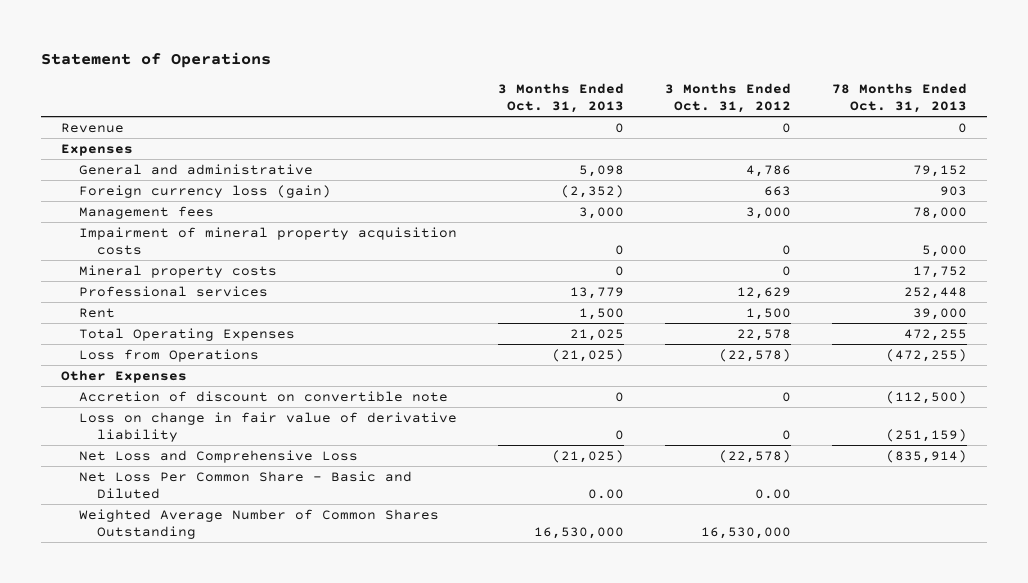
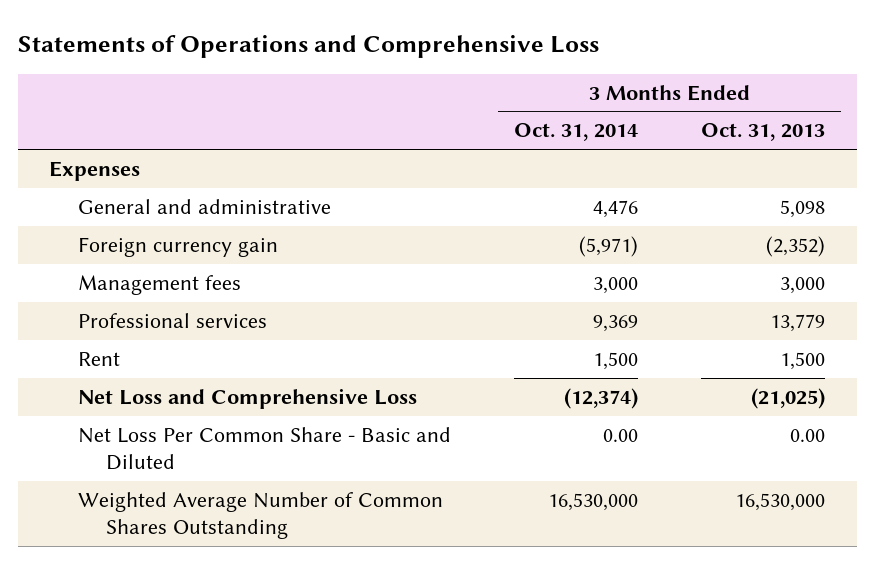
- Statement of Operations
+ Statements of Operations and Comprehensive Loss
- | 3 Months Ended Oct. 31, 2013 | 3 Months Ended Oct. 31, 2012 | 78 Months Ended Oct. 31, 2013
+ | 3 Months Ended Oct. 31, 2014 | 3 Months Ended Oct. 31, 2013
- Revenue | 0 | 0 | 0
- Foreign currency loss (gain) | (2,352) | 663 | 903
+ Foreign currency gain | (5,971) | (2,352)
- Impairment of mineral property acquisition costs | 0 | 0 | 5,000
- Mineral property costs | 0 | 0 | 17,752
- Total Operating Expenses | 21,025 | 22,578 | 472,255
- Loss from Operations | (21,025) | (22,578) | (472,255)
- Other Expenses
- Accretion of discount on convertible note | 0 | 0 | (112,500)
- Loss on change in fair value of derivative liability | 0 | 0 | (251,159)

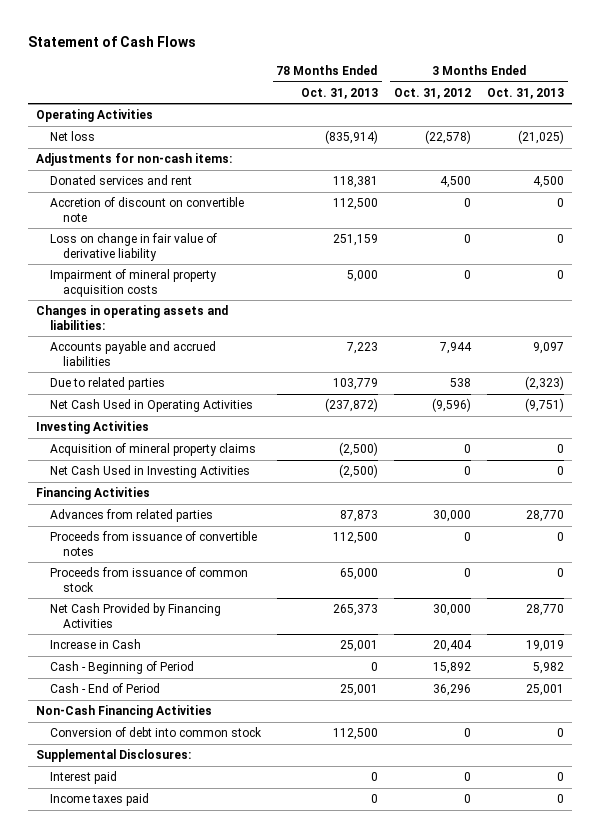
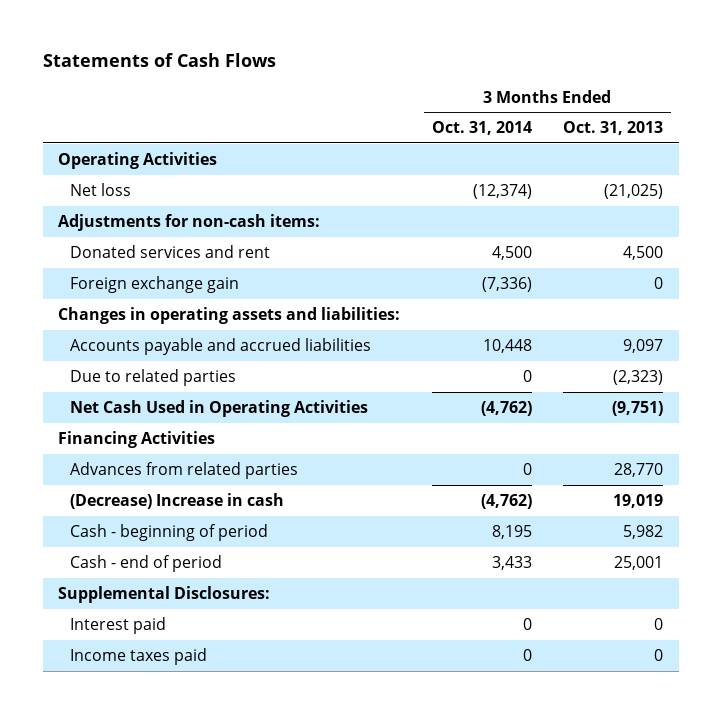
- Statement of Cash Flows
+ Statements of Cash Flows
- | 78 Months Ended Oct. 31, 2013 | 3 Months Ended Oct. 31, 2012 | 3 Months Ended Oct. 31, 2013
+ | 3 Months Ended Oct. 31, 2014 | 3 Months Ended Oct. 31, 2013
- Accretion of discount on convertible note | 112,500 | 0 | 0
- Loss on change in fair value of derivative liability | 251,159 | 0 | 0
- Impairment of mineral property acquisition costs | 5,000 | 0 | 0
+ Foreign exchange gain | (7,336) | 0
- Investing Activities
- Acquisition of mineral property claims | (2,500) | 0 | 0
- Net Cash Used in Investing Activities | (2,500) | 0 | 0
- Proceeds from issuance of convertible notes | 112,500 | 0 | 0
- Proceeds from issuance of common stock | 65,000 | 0 | 0
- Net Cash Provided by Financing Activities | 265,373 | 30,000 | 28,770
- Increase in Cash | 25,001 | 20,404 | 19,019
- Cash - Beginning of Period | 0 | 15,892 | 5,982
- Cash - End of Period | 25,001 | 36,296 | 25,001
- Non-Cash Financing Activities
- Conversion of debt into common stock | 112,500 | 0 | 0
+ (Decrease) Increase in cash | (4,762) | 19,019
+ Cash - beginning of period | 8,195 | 5,982
+ Cash - end of period | 3,433 | 25,001

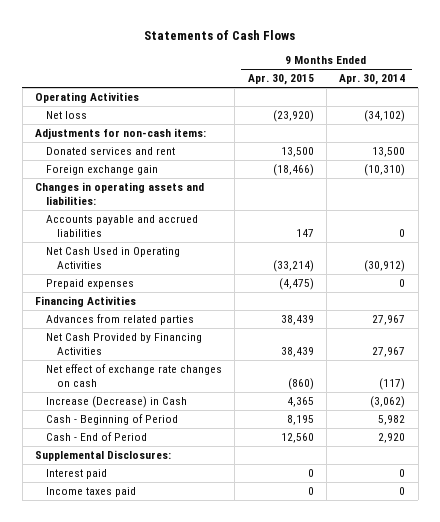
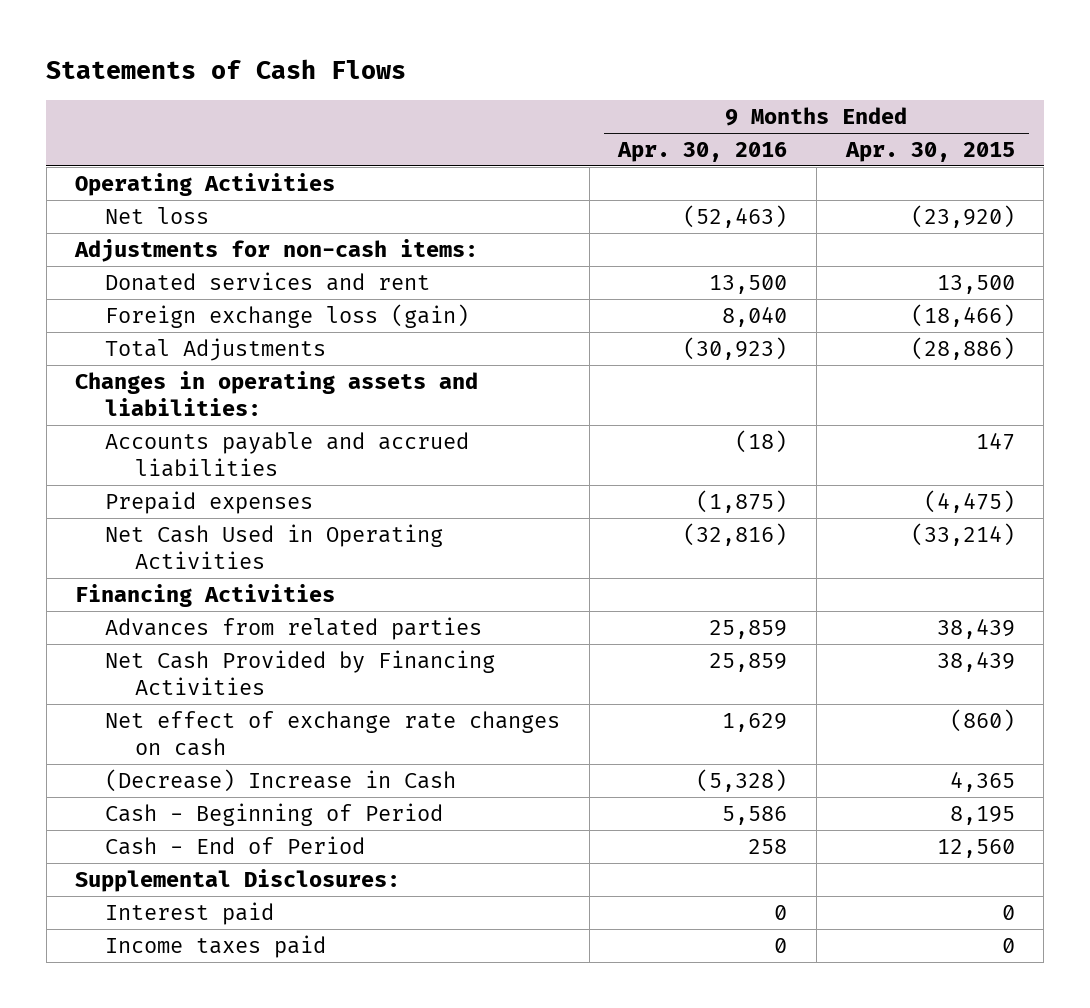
- | 9 Months Ended Apr. 30, 2015 | 9 Months Ended Apr. 30, 2014
+ | 9 Months Ended Apr. 30, 2016 | 9 Months Ended Apr. 30, 2015
- Foreign exchange gain | (18,466) | (10,310)
+ Foreign exchange loss (gain) | 8,040 | (18,466)
+ Total Adjustments | (30,923) | (28,886)
moved down: Net Cash Used in Operating Activities | (32,816) | (33,214)
- Increase (Decrease) in Cash | 4,365 | (3,062)
+ (Decrease) Increase in Cash | (5,328) | 4,365

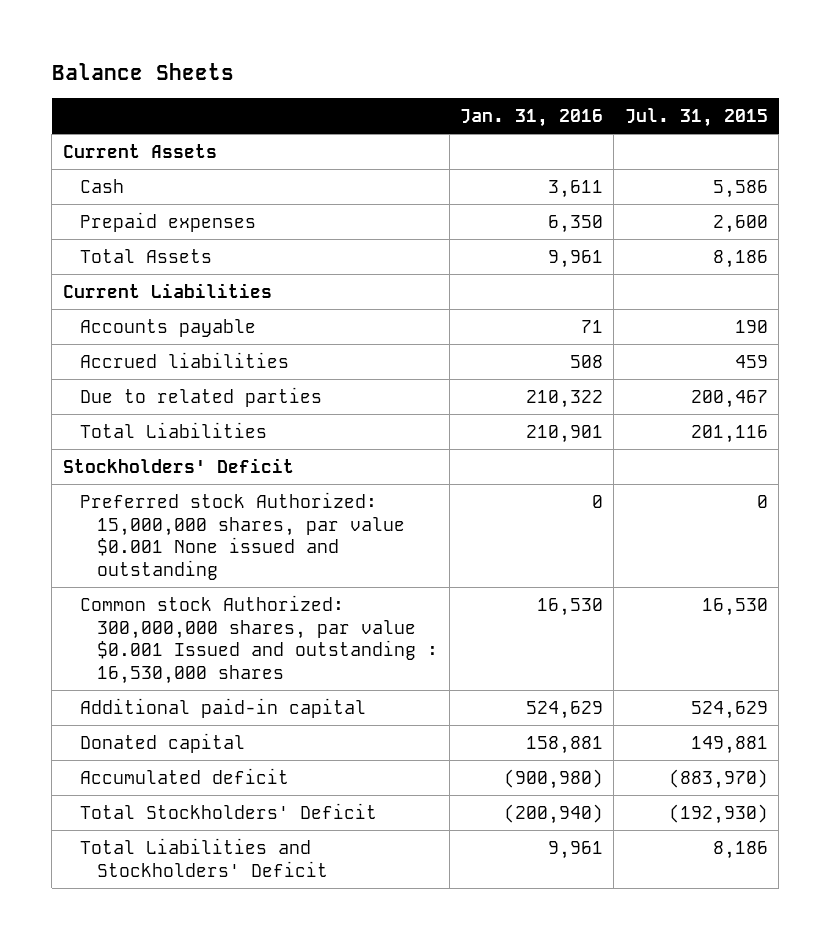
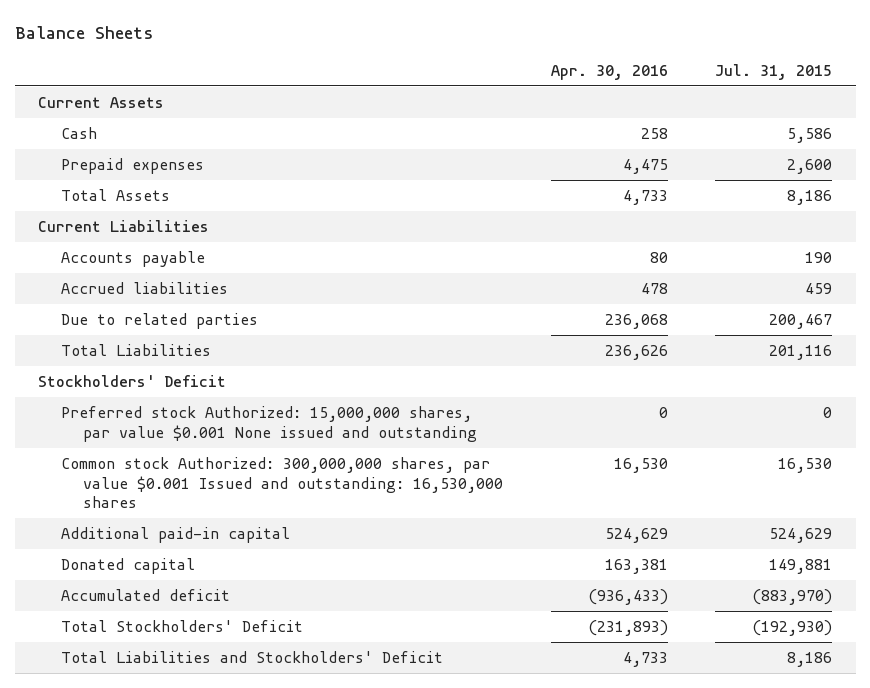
- | Jan. 31, 2016 | Jul. 31, 2015
+ | Apr. 30, 2016 | Jul. 31, 2015
- Common stock Authorized: 300,000,000 shares, par value $0.001 Issued and outstanding : 16,530,000 shares | 16,530 | 16,530
+ Common stock Authorized: 300,000,000 shares, par value $0.001 Issued and outstanding: 16,530,000 shares | 16,530 | 16,530

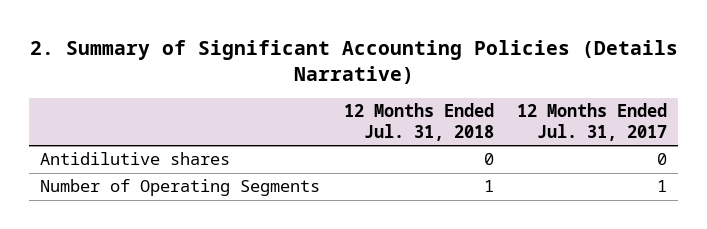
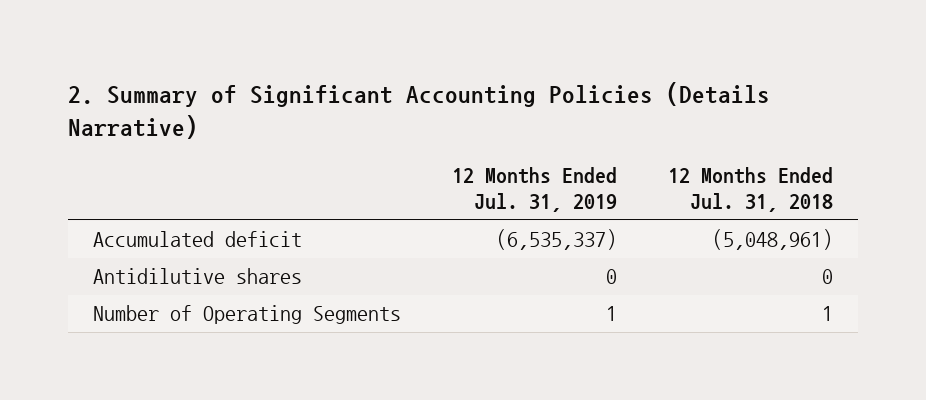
- | 12 Months Ended Jul. 31, 2018 | 12 Months Ended Jul. 31, 2017
+ | 12 Months Ended Jul. 31, 2019 | 12 Months Ended Jul. 31, 2018
+ Accumulated deficit | (6,535,337) | (5,048,961)

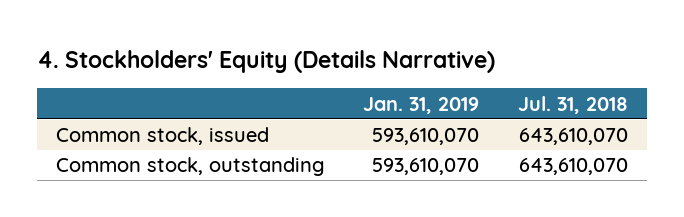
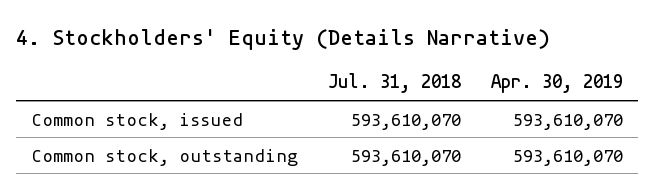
- | Jan. 31, 2019 | Jul. 31, 2018
+ | Jul. 31, 2018 | Apr. 30, 2019
- Common stock, issued | 593,610,070 | 643,610,070
- Common stock, outstanding | 593,610,070 | 643,610,070
+ Common stock, issued | 593,610,070 | 593,610,070
+ Common stock, outstanding | 593,610,070 | 593,610,070

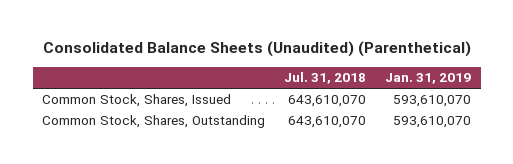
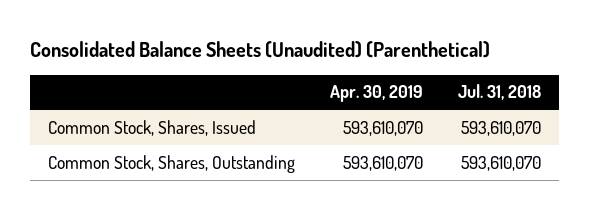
- | Jul. 31, 2018 | Jan. 31, 2019
+ | Apr. 30, 2019 | Jul. 31, 2018
- Common Stock, Shares, Issued | 643,610,070 | 593,610,070
- Common Stock, Shares, Outstanding | 643,610,070 | 593,610,070
+ Common Stock, Shares, Issued | 593,610,070 | 593,610,070
+ Common Stock, Shares, Outstanding | 593,610,070 | 593,610,070

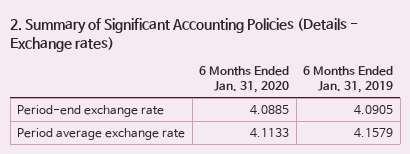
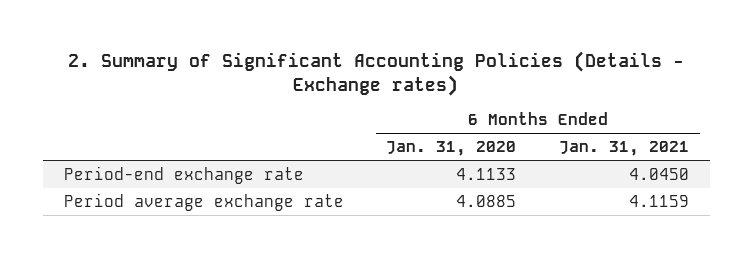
- | 6 Months Ended Jan. 31, 2020 | 6 Months Ended Jan. 31, 2019
+ | 6 Months Ended Jan. 31, 2020 | 6 Months Ended Jan. 31, 2021
- Period-end exchange rate | 4.0885 | 4.0905
- Period average exchange rate | 4.1133 | 4.1579
+ Period-end exchange rate | 4.1133 | 4.0450
+ Period average exchange rate | 4.0885 | 4.1159

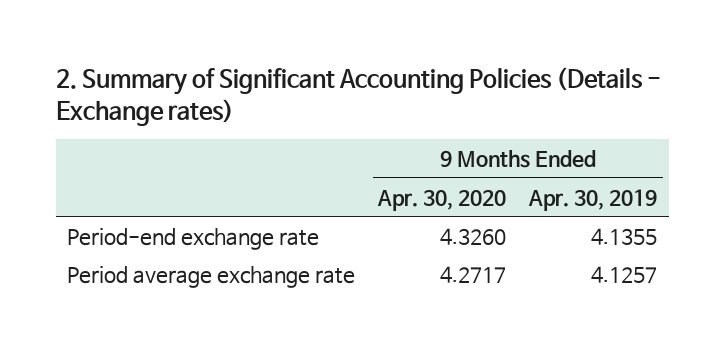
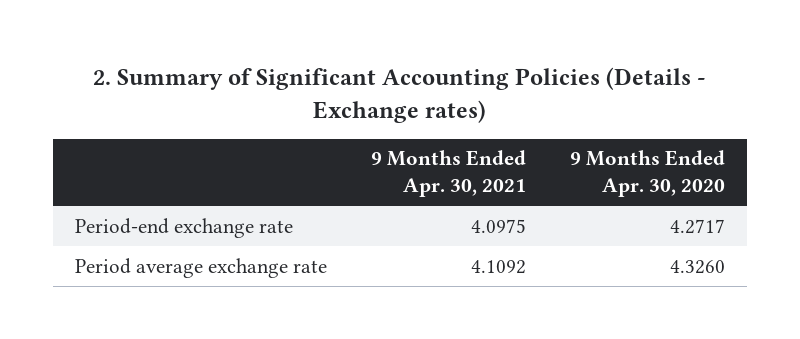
- | 9 Months Ended Apr. 30, 2020 | 9 Months Ended Apr. 30, 2019
+ | 9 Months Ended Apr. 30, 2021 | 9 Months Ended Apr. 30, 2020
- Period-end exchange rate | 4.3260 | 4.1355
- Period average exchange rate | 4.2717 | 4.1257
+ Period-end exchange rate | 4.0975 | 4.2717
+ Period average exchange rate | 4.1092 | 4.3260

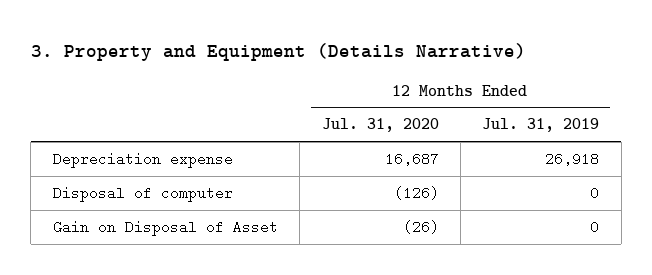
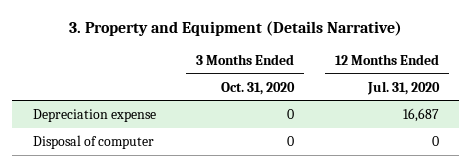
- | 12 Months Ended Jul. 31, 2020 | 12 Months Ended Jul. 31, 2019
+ | 3 Months Ended Oct. 31, 2020 | 12 Months Ended Jul. 31, 2020
- Disposal of computer | (126) | 0
- Gain on Disposal of Asset | (26) | 0
+ Disposal of computer | 0 | 0

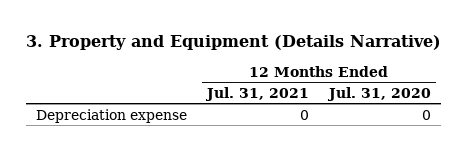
- | 3 Months Ended Oct. 31, 2020 | 12 Months Ended Jul. 31, 2020
+ | 12 Months Ended Jul. 31, 2021 | 12 Months Ended Jul. 31, 2020
- Depreciation expense | 0 | 16,687
- Disposal of computer | 0 | 0
+ Depreciation expense | 0 | 0

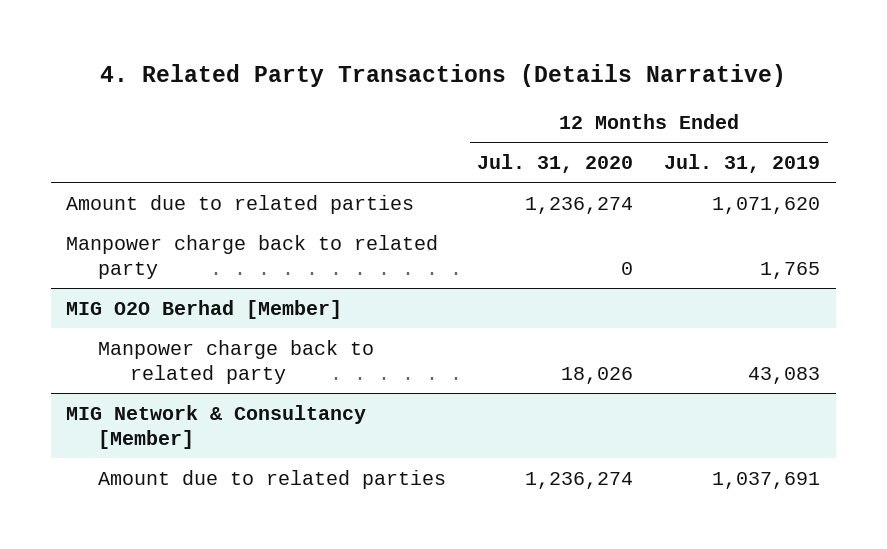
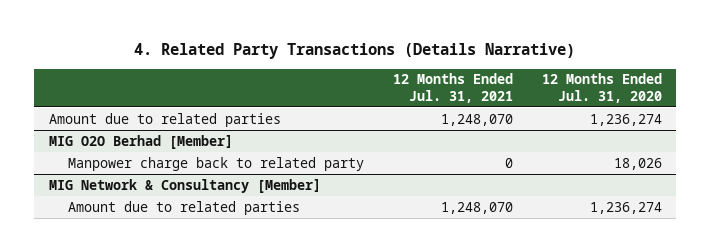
- | 12 Months Ended Jul. 31, 2020 | 12 Months Ended Jul. 31, 2019
+ | 12 Months Ended Jul. 31, 2021 | 12 Months Ended Jul. 31, 2020
- Manpower charge back to related party | 0 | 1,765

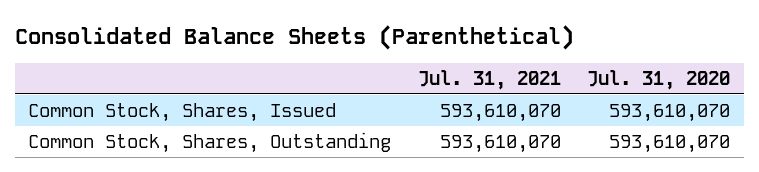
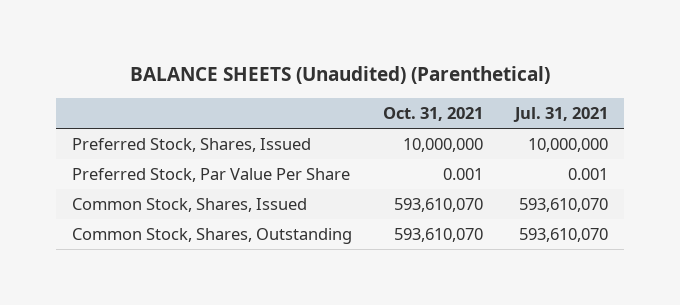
- Consolidated Balance Sheets (Parenthetical)
+ BALANCE SHEETS (Unaudited) (Parenthetical)
- | Jul. 31, 2021 | Jul. 31, 2020
+ | Oct. 31, 2021 | Jul. 31, 2021
+ Preferred Stock, Shares, Issued | 10,000,000 | 10,000,000
+ Preferred Stock, Par Value Per Share | 0.001 | 0.001

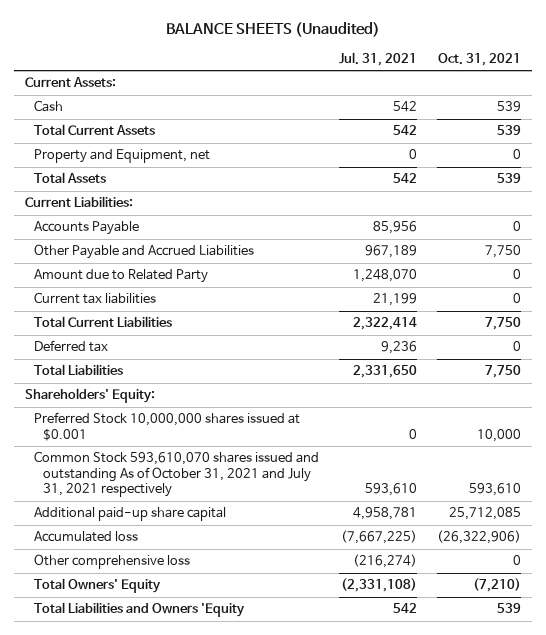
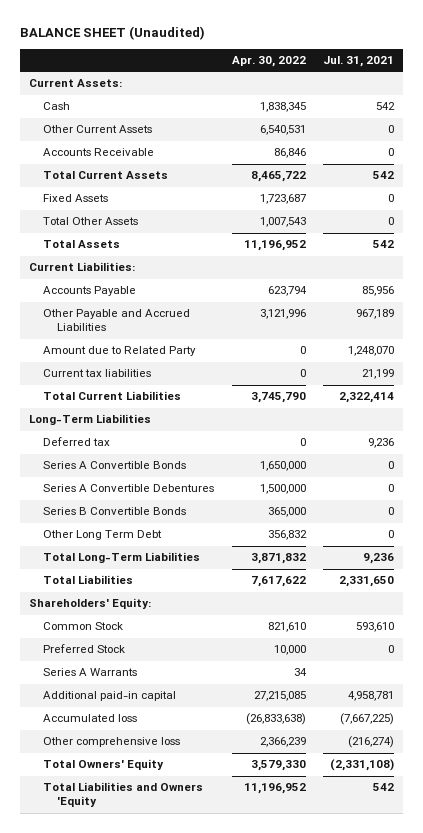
- BALANCE SHEETS (Unaudited)
+ BALANCE SHEET (Unaudited)
- | Jul. 31, 2021 | Oct. 31, 2021
+ | Apr. 30, 2022 | Jul. 31, 2021
+ Other Current Assets | 6,540,531 | 0
+ Accounts Receivable | 86,846 | 0
- Property and Equipment, net | 0 | 0
+ Fixed Assets | 1,723,687 | 0
+ Total Other Assets | 1,007,543 | 0
+ Long-Term Liabilities
+ Series A Convertible Bonds | 1,650,000 | 0
+ Series A Convertible Debentures | 1,500,000 | 0
+ Series B Convertible Bonds | 365,000 | 0
+ Other Long Term Debt | 356,832 | 0
+ Total Long-Term Liabilities | 3,871,832 | 9,236
- Preferred Stock 10,000,000 shares issued at $0.001 | 0 | 10,000
- Common Stock 593,610,070 shares issued and outstanding As of October 31, 2021 and July 31, 2021 respectively | 593,610 | 593,610
- Additional paid-up share capital | 4,958,781 | 25,712,085
+ Common Stock | 821,610 | 593,610
+ Preferred Stock | 10,000 | 0
+ Series A Warrants | 34 |
+ Additional paid-in capital | 27,215,085 | 4,958,781

